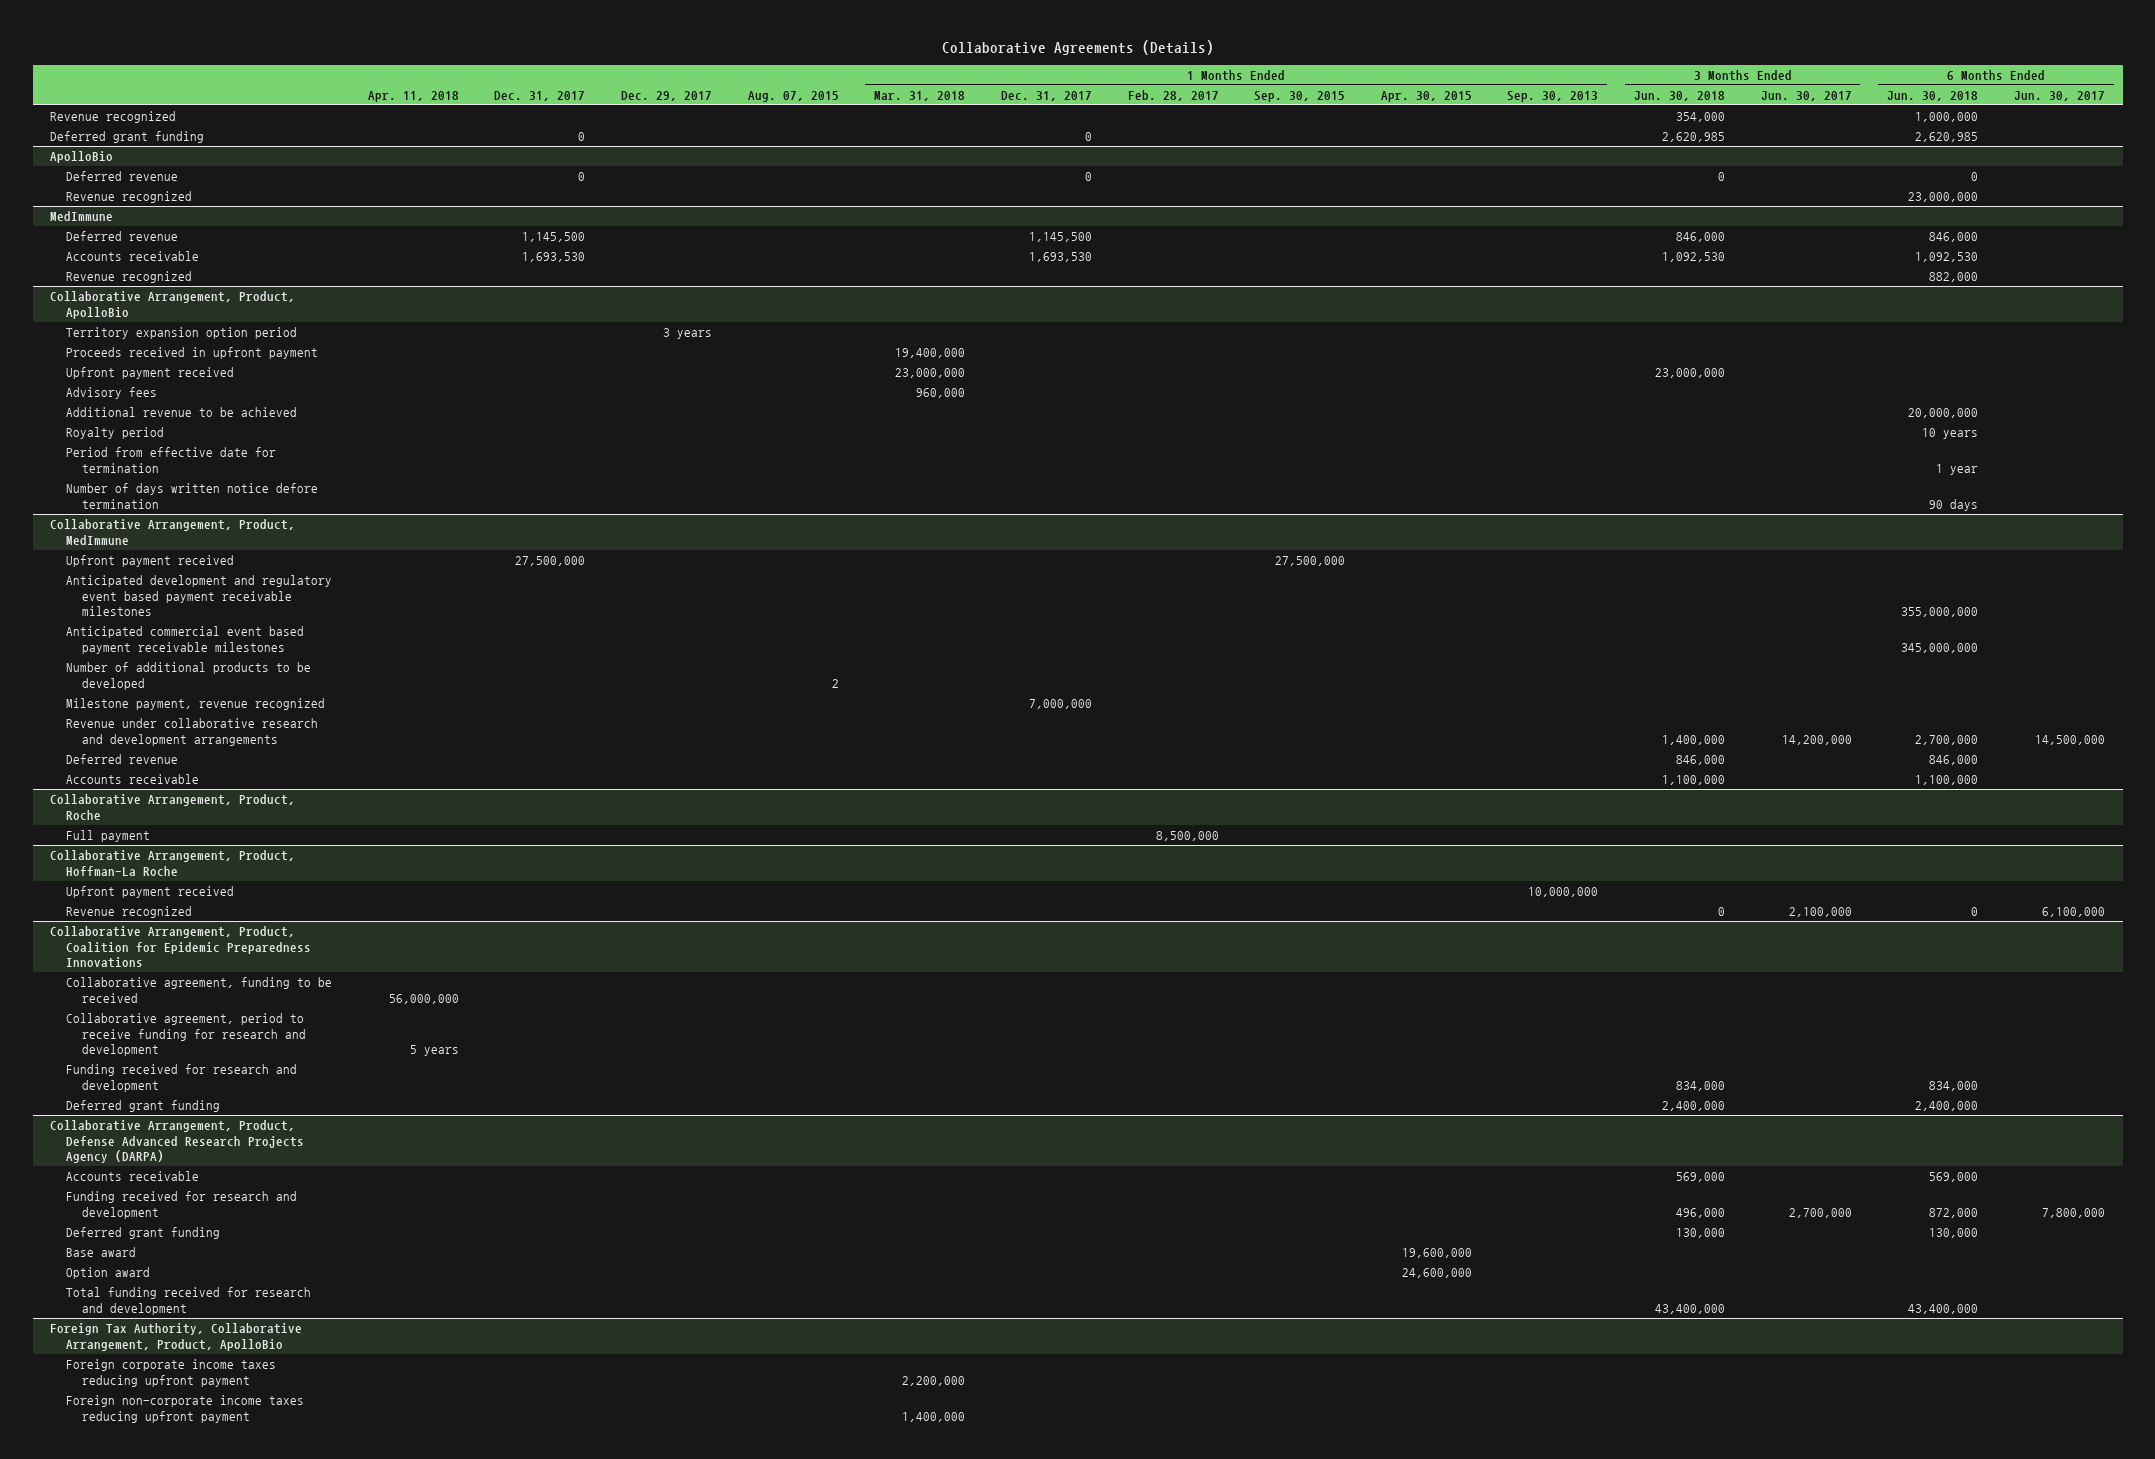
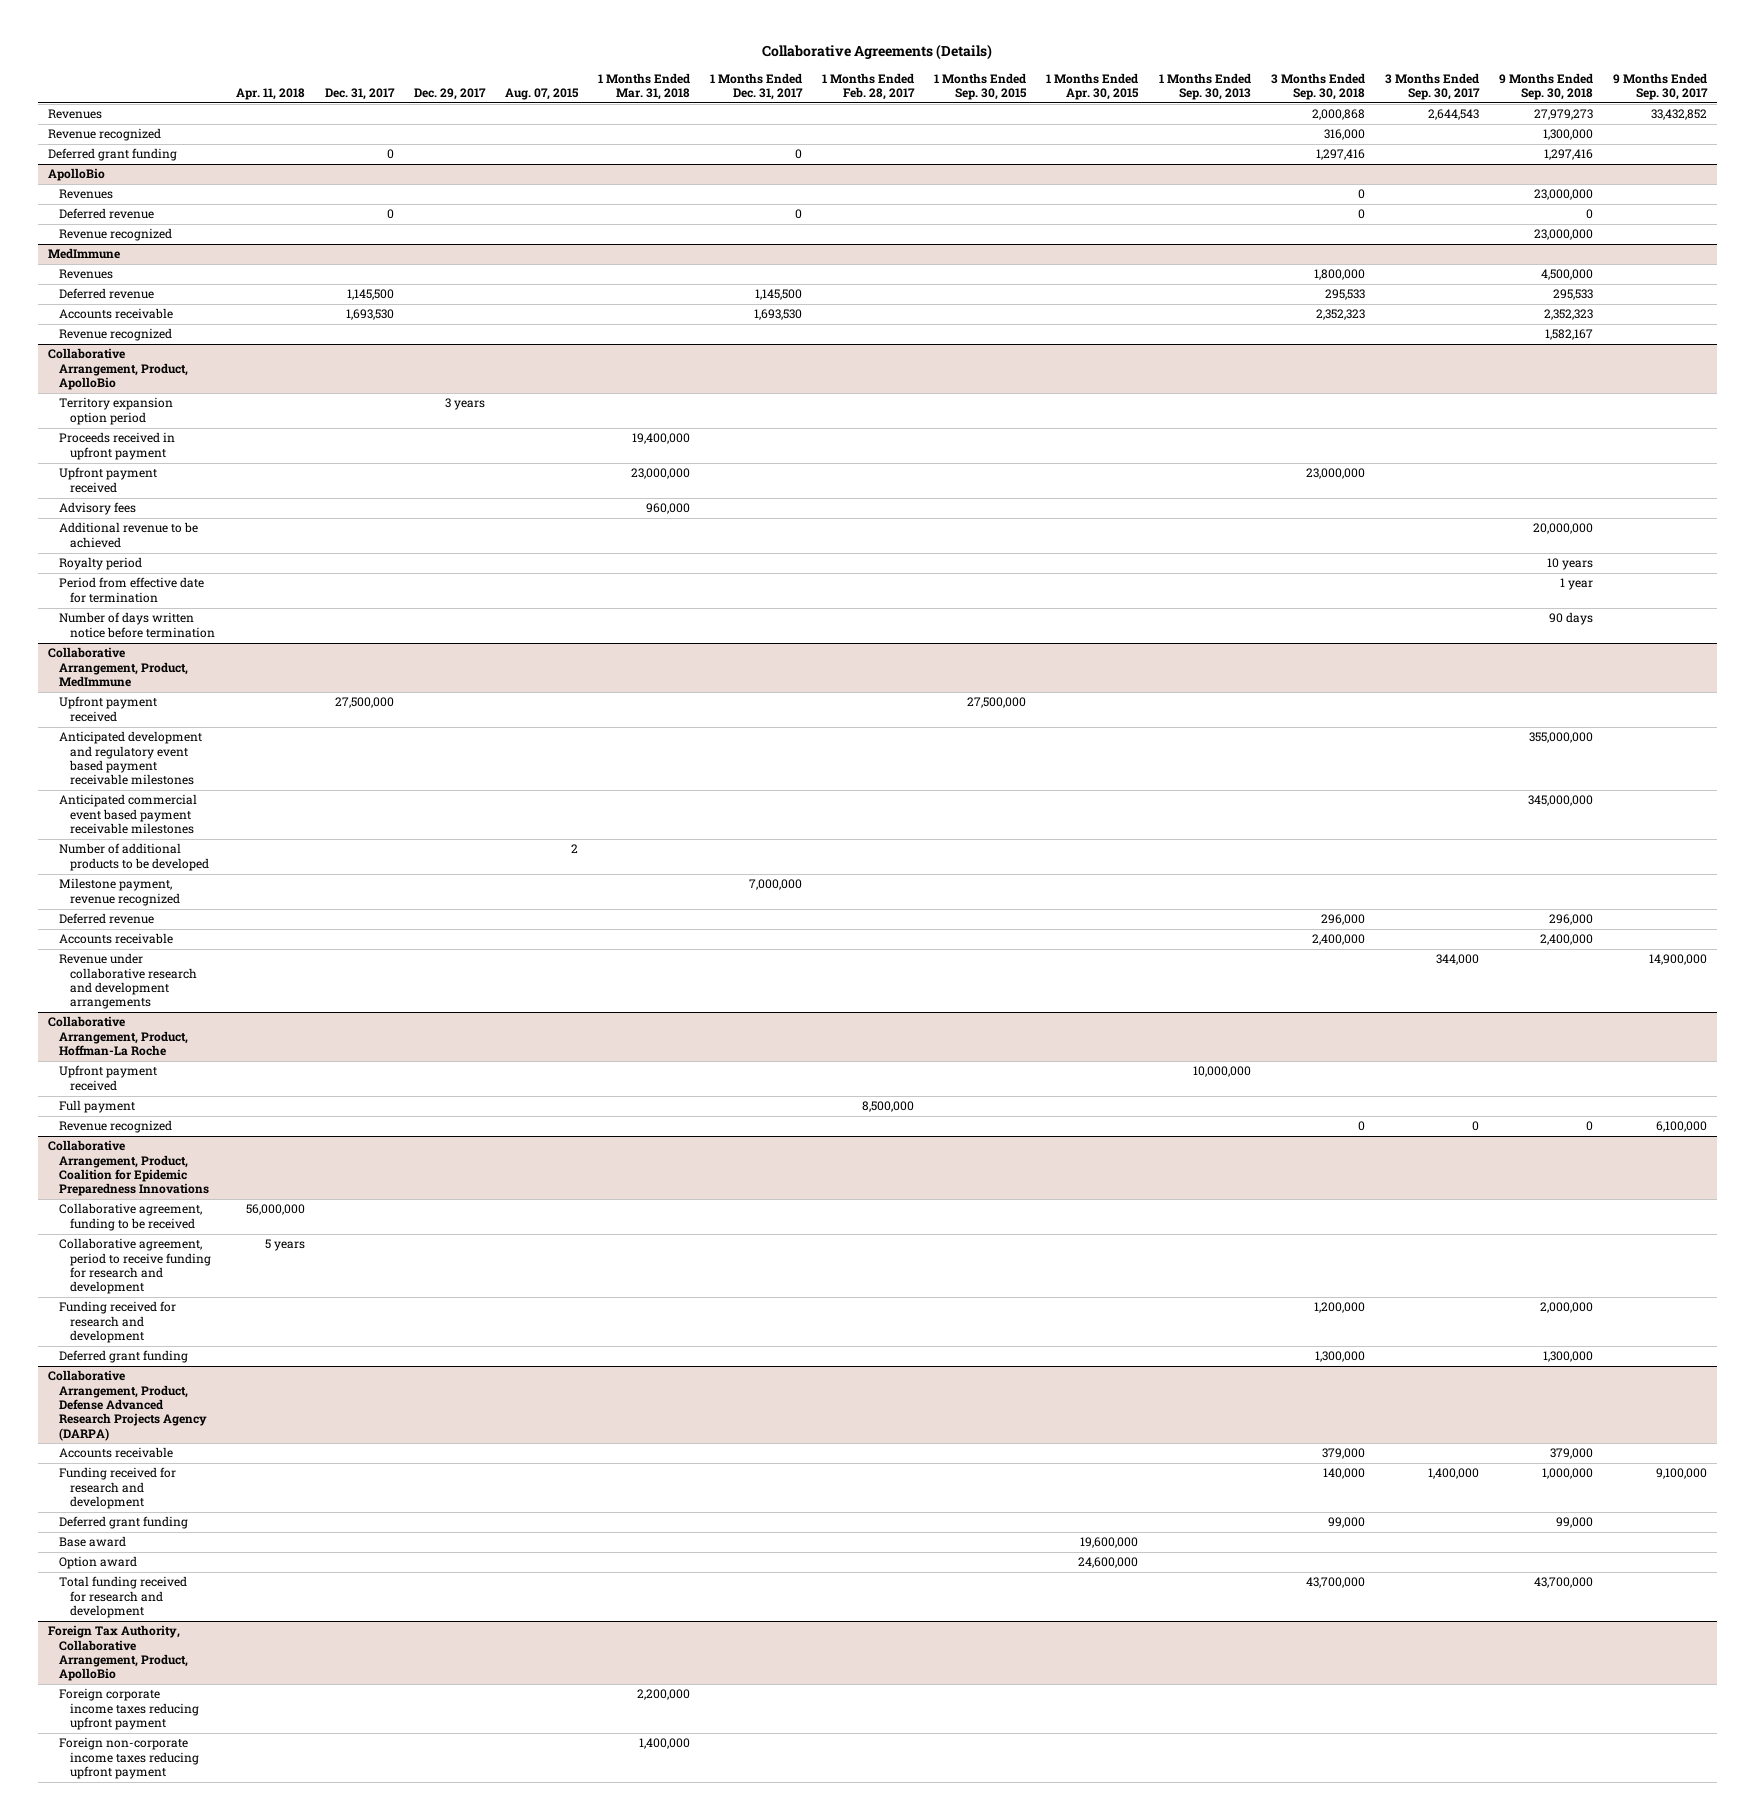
- | Apr. 11, 2018 | Dec. 31, 2017 | Dec. 29, 2017 | Aug. 07, 2015 | 1 Months Ended Mar. 31, 2018 | 1 Months Ended Dec. 31, 2017 | 1 Months Ended Feb. 28, 2017 | 1 Months Ended Sep. 30, 2015 | 1 Months Ended Apr. 30, 2015 | 1 Months Ended Sep. 30, 2013 | 3 Months Ended Jun. 30, 2018 | 3 Months Ended Jun. 30, 2017 | 6 Months Ended Jun. 30, 2018 | 6 Months Ended Jun. 30, 2017
+ | Apr. 11, 2018 | Dec. 31, 2017 | Dec. 29, 2017 | Aug. 07, 2015 | 1 Months Ended Mar. 31, 2018 | 1 Months Ended Dec. 31, 2017 | 1 Months Ended Feb. 28, 2017 | 1 Months Ended Sep. 30, 2015 | 1 Months Ended Apr. 30, 2015 | 1 Months Ended Sep. 30, 2013 | 3 Months Ended Sep. 30, 2018 | 3 Months Ended Sep. 30, 2017 | 9 Months Ended Sep. 30, 2018 | 9 Months Ended Sep. 30, 2017
+ Revenues | | | | | | | | | | | 2,000,868 | 2,644,543 | 27,979,273 | 33,432,852
@ ApolloBio
+ Revenues | | | | | | | | | | | 0 | | 23,000,000 |
@ MedImmune
+ Revenues | | | | | | | | | | | 1,800,000 | | 4,500,000 |
@ Collaborative Arrangement, Product, ApolloBio
- Number of days written notice defore termination | | | | | | | | | | | | | 90 days |
+ Number of days written notice before termination | | | | | | | | | | | | | 90 days |
- Collaborative Arrangement, Product, Roche
- Full payment | | | | | | | 8,500,000 | | | | | | |
@ Collaborative Arrangement, Product, MedImmune
moved down: Revenue under collaborative research and development arrangements | | | | | | | | | | | | 344,000 | | 14,900,000
@ Collaborative Arrangement, Product, Hoffman-La Roche
+ Full payment | | | | | | | 8,500,000 | | | | | | |

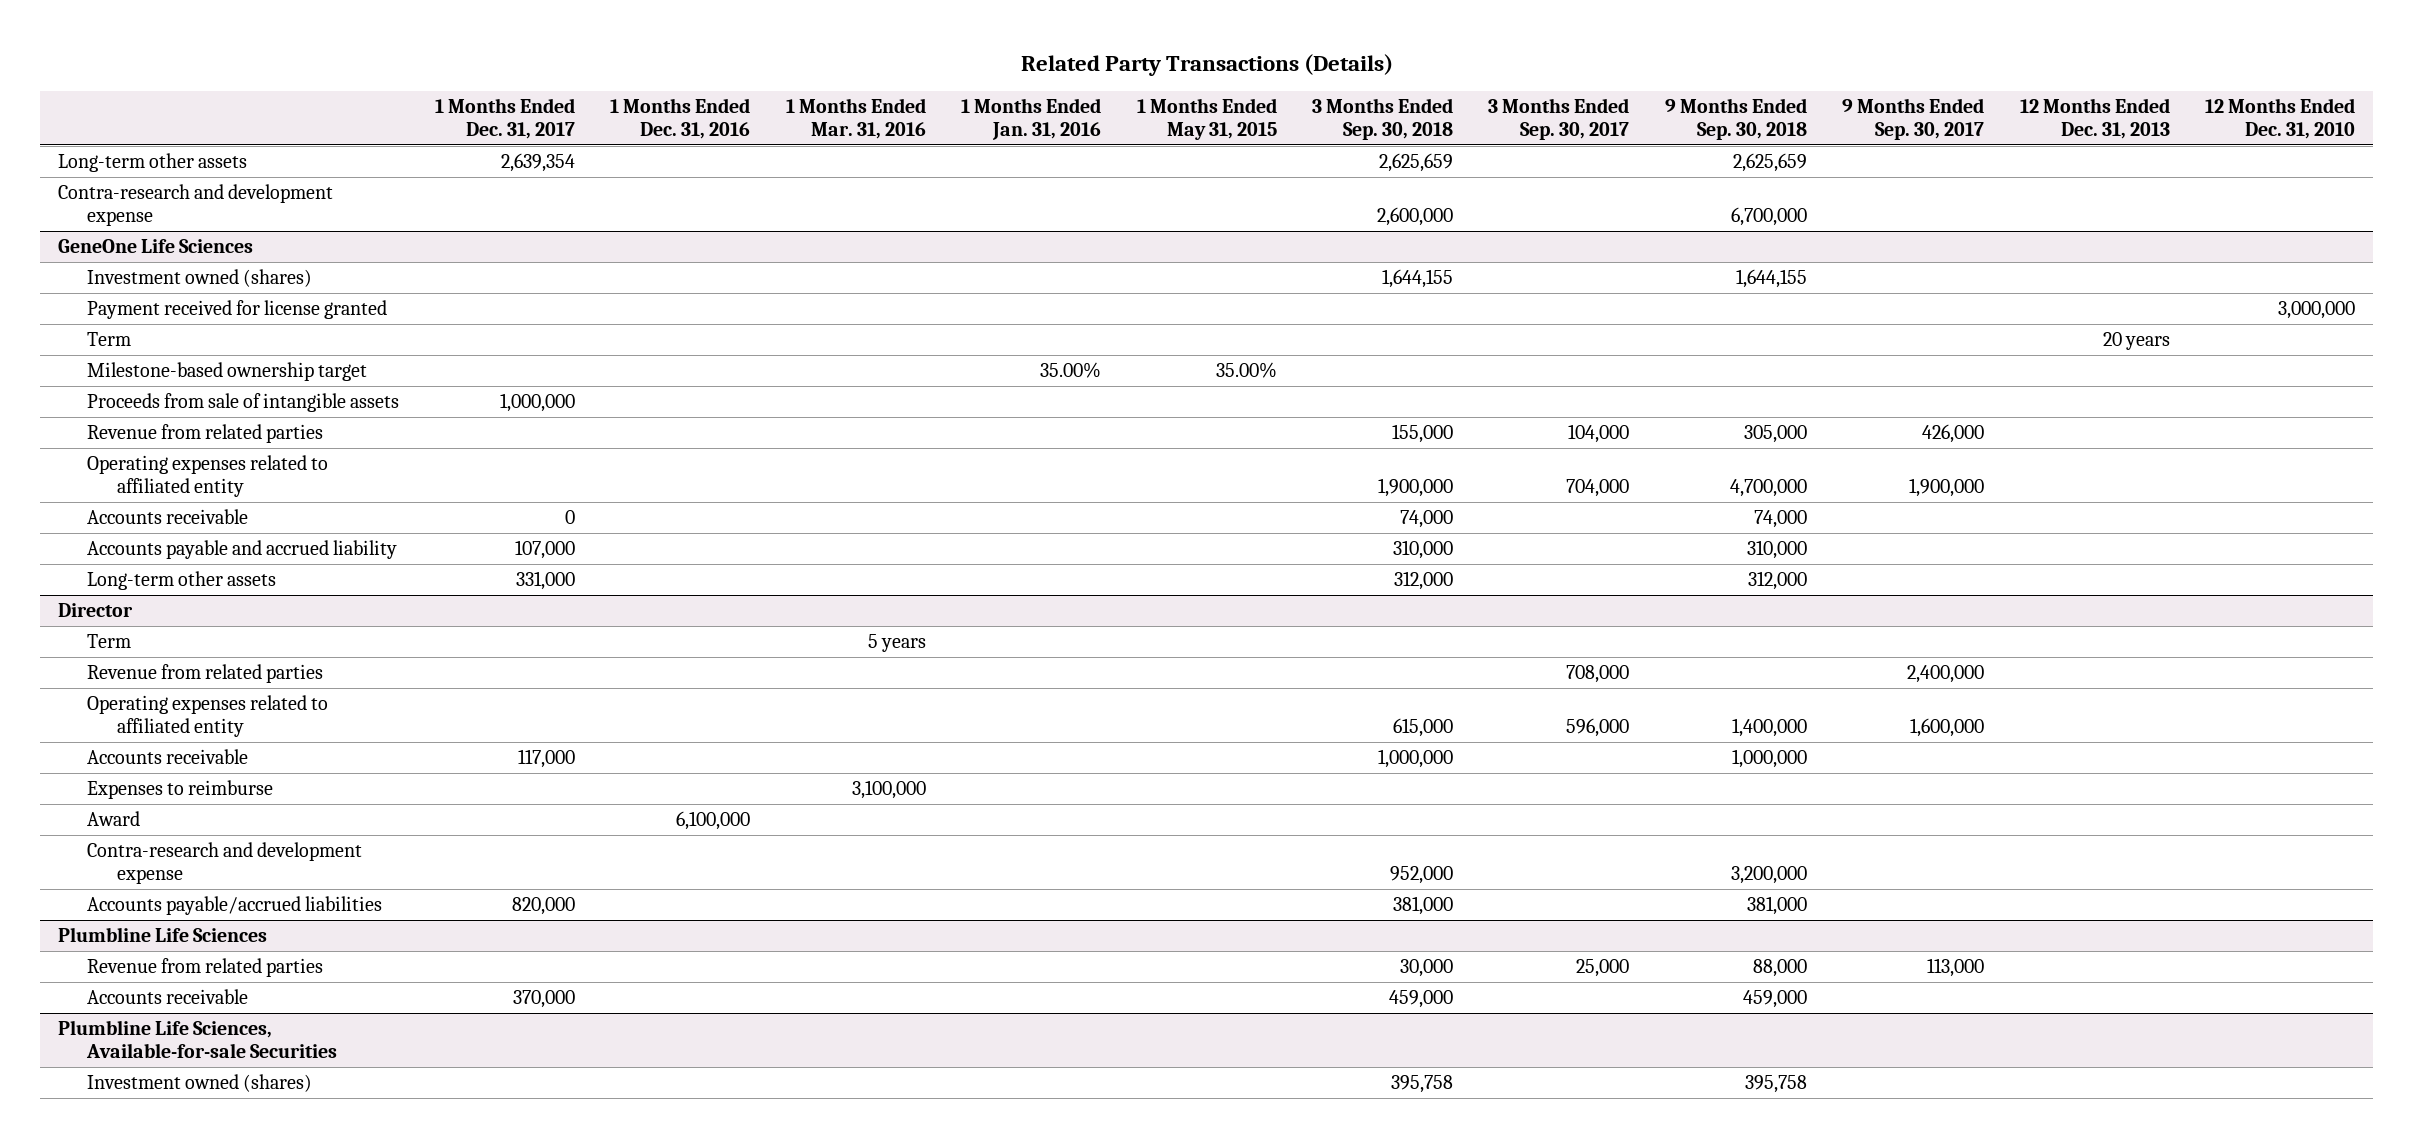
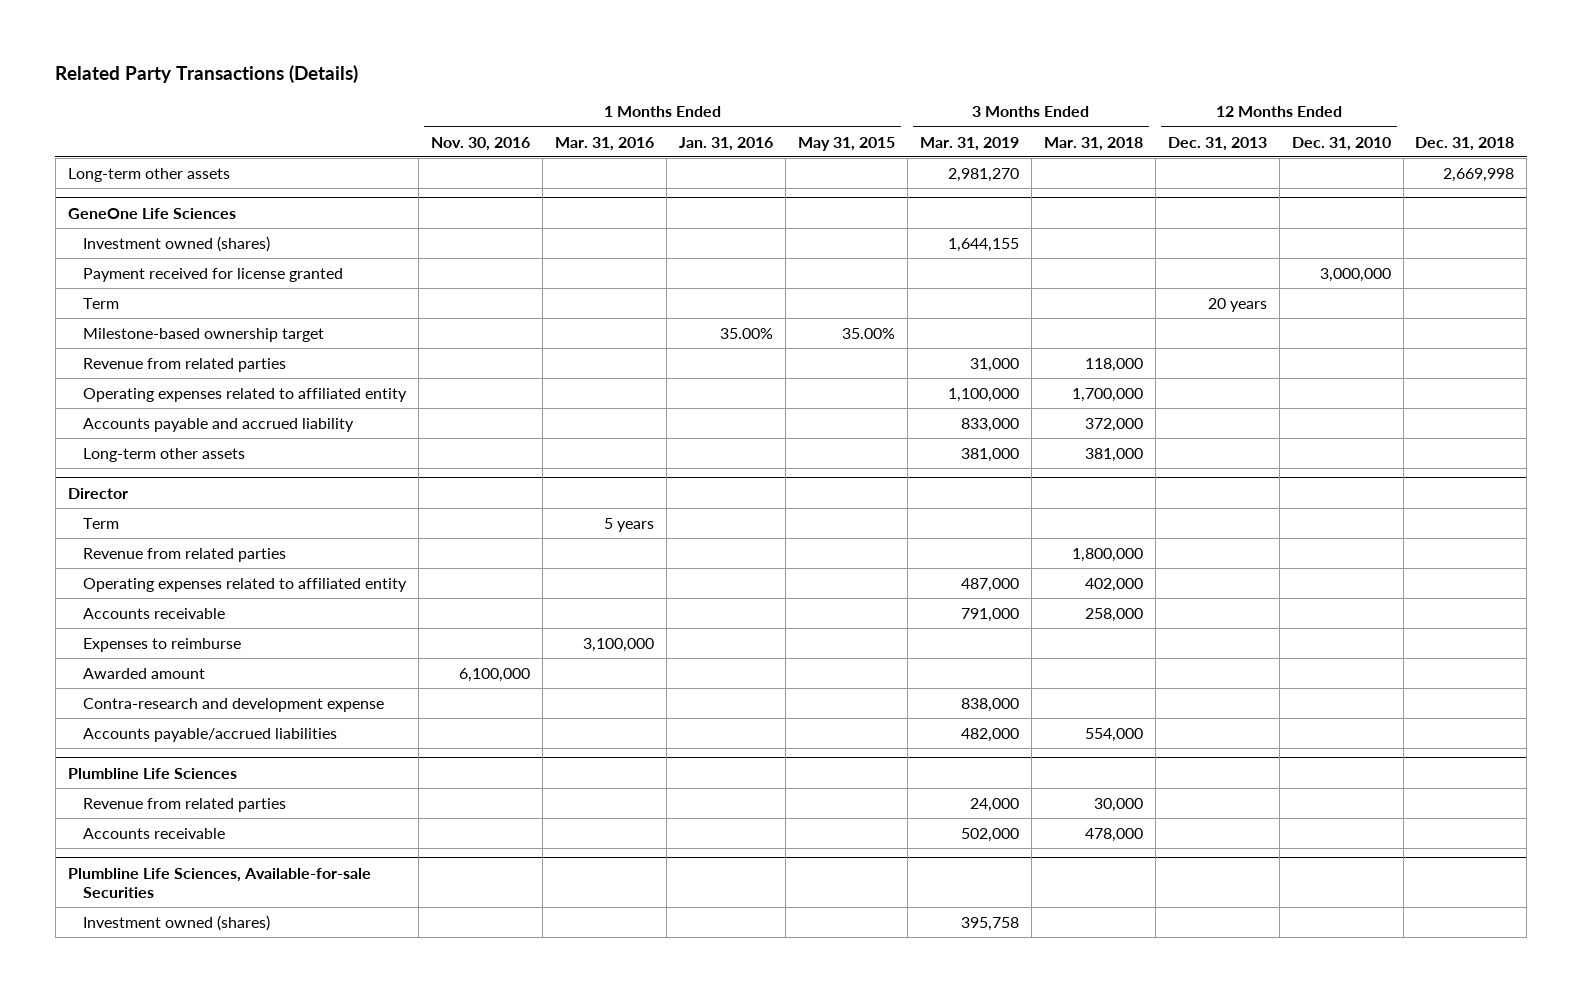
- | 1 Months Ended Dec. 31, 2017 | 1 Months Ended Dec. 31, 2016 | 1 Months Ended Mar. 31, 2016 | 1 Months Ended Jan. 31, 2016 | 1 Months Ended May 31, 2015 | 3 Months Ended Sep. 30, 2018 | 3 Months Ended Sep. 30, 2017 | 9 Months Ended Sep. 30, 2018 | 9 Months Ended Sep. 30, 2017 | 12 Months Ended Dec. 31, 2013 | 12 Months Ended Dec. 31, 2010
+ | 1 Months Ended Nov. 30, 2016 | 1 Months Ended Mar. 31, 2016 | 1 Months Ended Jan. 31, 2016 | 1 Months Ended May 31, 2015 | 3 Months Ended Mar. 31, 2019 | 3 Months Ended Mar. 31, 2018 | 12 Months Ended Dec. 31, 2013 | 12 Months Ended Dec. 31, 2010 | Dec. 31, 2018
- Contra-research and development expense | | | | | | 2,600,000 | | 6,700,000 | | |
@ GeneOne Life Sciences
- Proceeds from sale of intangible assets | 1,000,000 | | | | | | | | | |
- Accounts receivable | 0 | | | | | 74,000 | | 74,000 | | |
@ Director
- Award | | 6,100,000 | | | | | | | | |
+ Awarded amount | 6,100,000 | | | | | | | |

